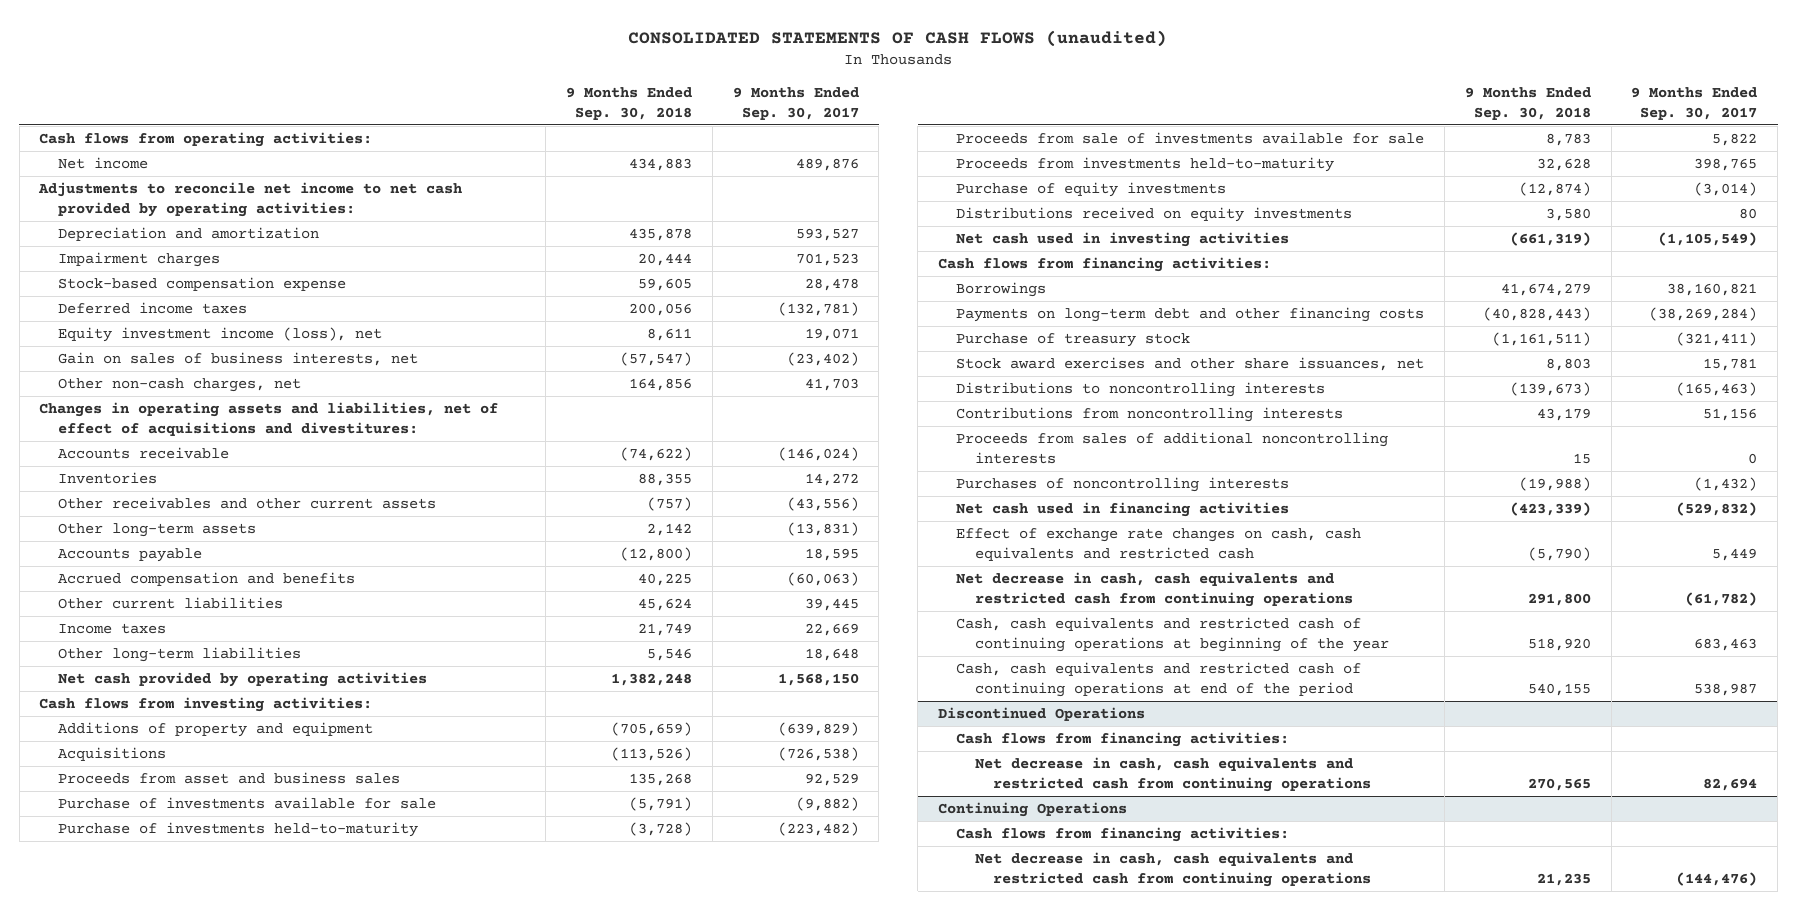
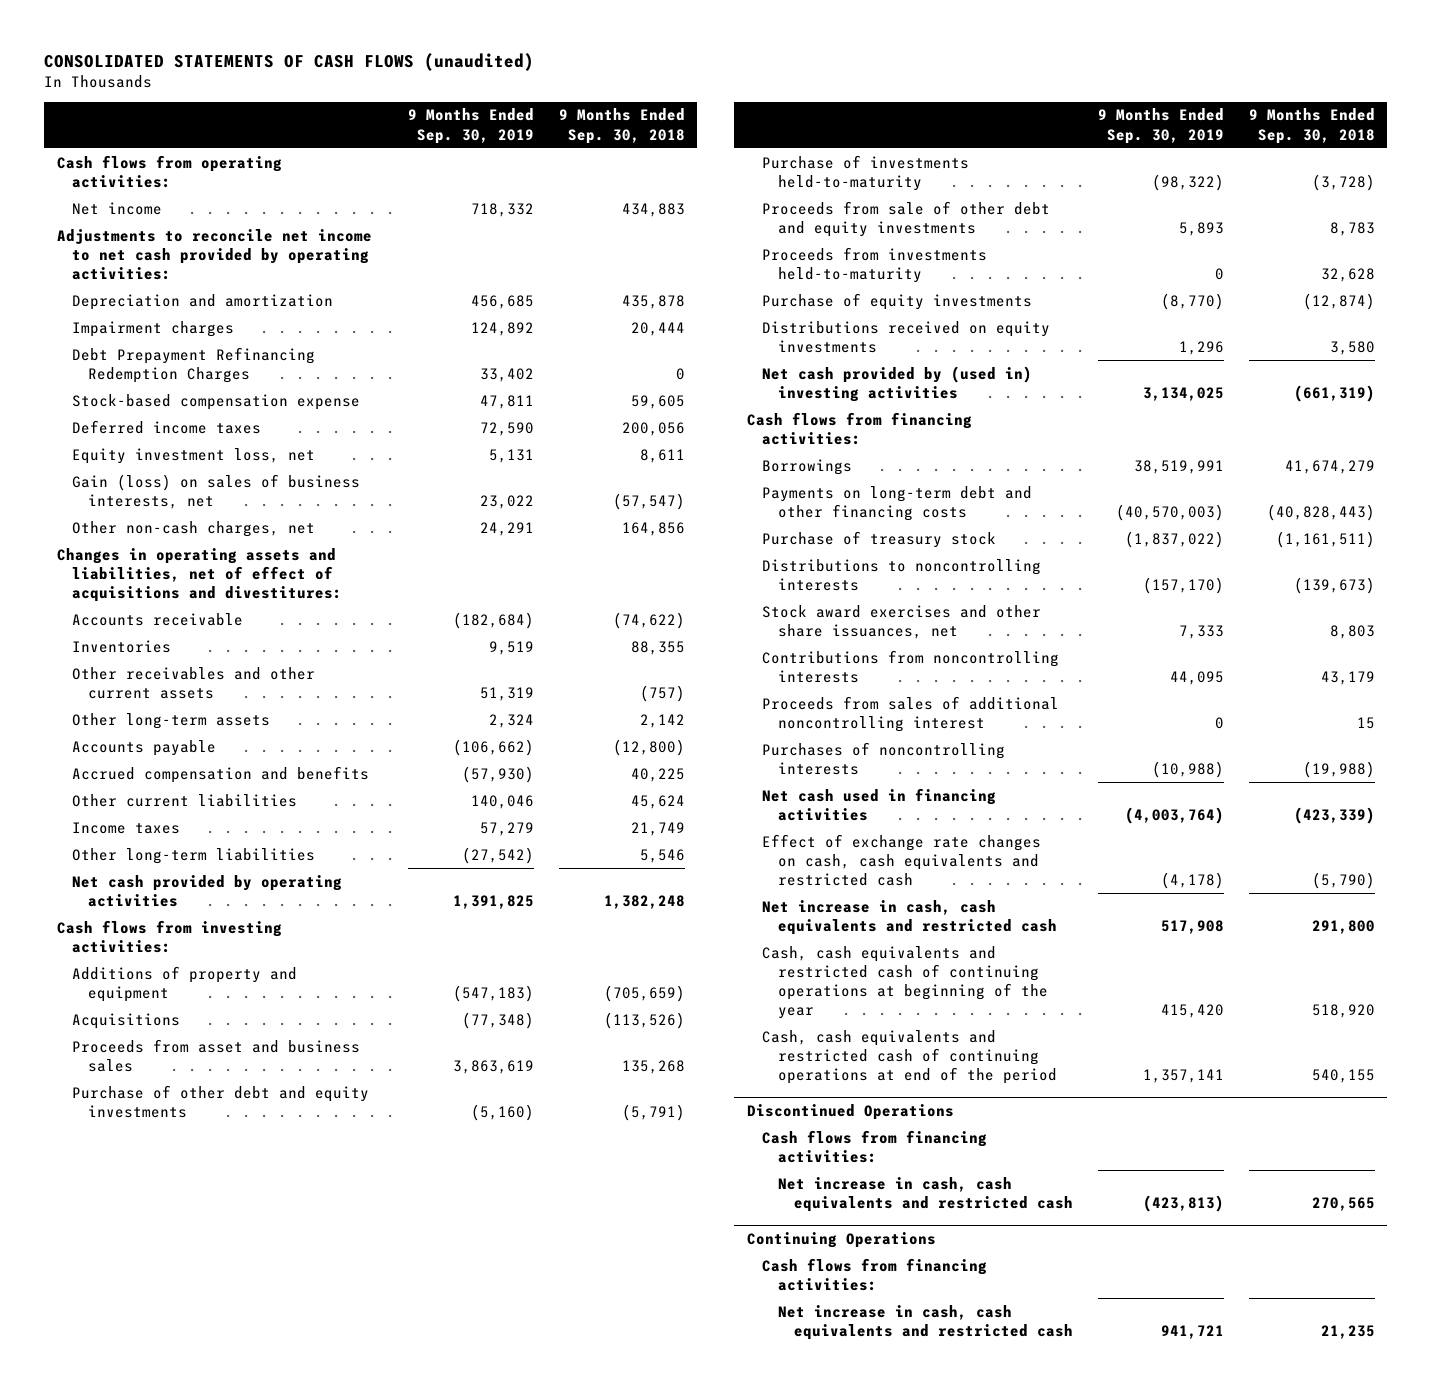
- | 9 Months Ended Sep. 30, 2018 | 9 Months Ended Sep. 30, 2017
+ | 9 Months Ended Sep. 30, 2019 | 9 Months Ended Sep. 30, 2018
+ Debt Prepayment Refinancing Redemption Charges | 33,402 | 0
- Equity investment income (loss), net | 8,611 | 19,071
- Gain on sales of business interests, net | (57,547) | (23,402)
+ Equity investment loss, net | 5,131 | 8,611
+ Gain (loss) on sales of business interests, net | 23,022 | (57,547)
- Purchase of investments available for sale | (5,791) | (9,882)
+ Purchase of other debt and equity investments | (5,160) | (5,791)
- Proceeds from sale of investments available for sale | 8,783 | 5,822
+ Proceeds from sale of other debt and equity investments | 5,893 | 8,783
- Net cash used in investing activities | (661,319) | (1,105,549)
+ Net cash provided by (used in) investing activities | 3,134,025 | (661,319)
moved down: Stock award exercises and other share issuances, net | 7,333 | 8,803
- Proceeds from sales of additional noncontrolling interests | 15 | 0
+ Proceeds from sales of additional noncontrolling interest | 0 | 15
- Net decrease in cash, cash equivalents and restricted cash from continuing operations | 291,800 | (61,782)
+ Net increase in cash, cash equivalents and restricted cash | 517,908 | 291,800
@ Discontinued Operations
- Net decrease in cash, cash equivalents and restricted cash from continuing operations | 270,565 | 82,694
+ Net increase in cash, cash equivalents and restricted cash | (423,813) | 270,565
@ Continuing Operations
- Net decrease in cash, cash equivalents and restricted cash from continuing operations | 21,235 | (144,476)
+ Net increase in cash, cash equivalents and restricted cash | 941,721 | 21,235

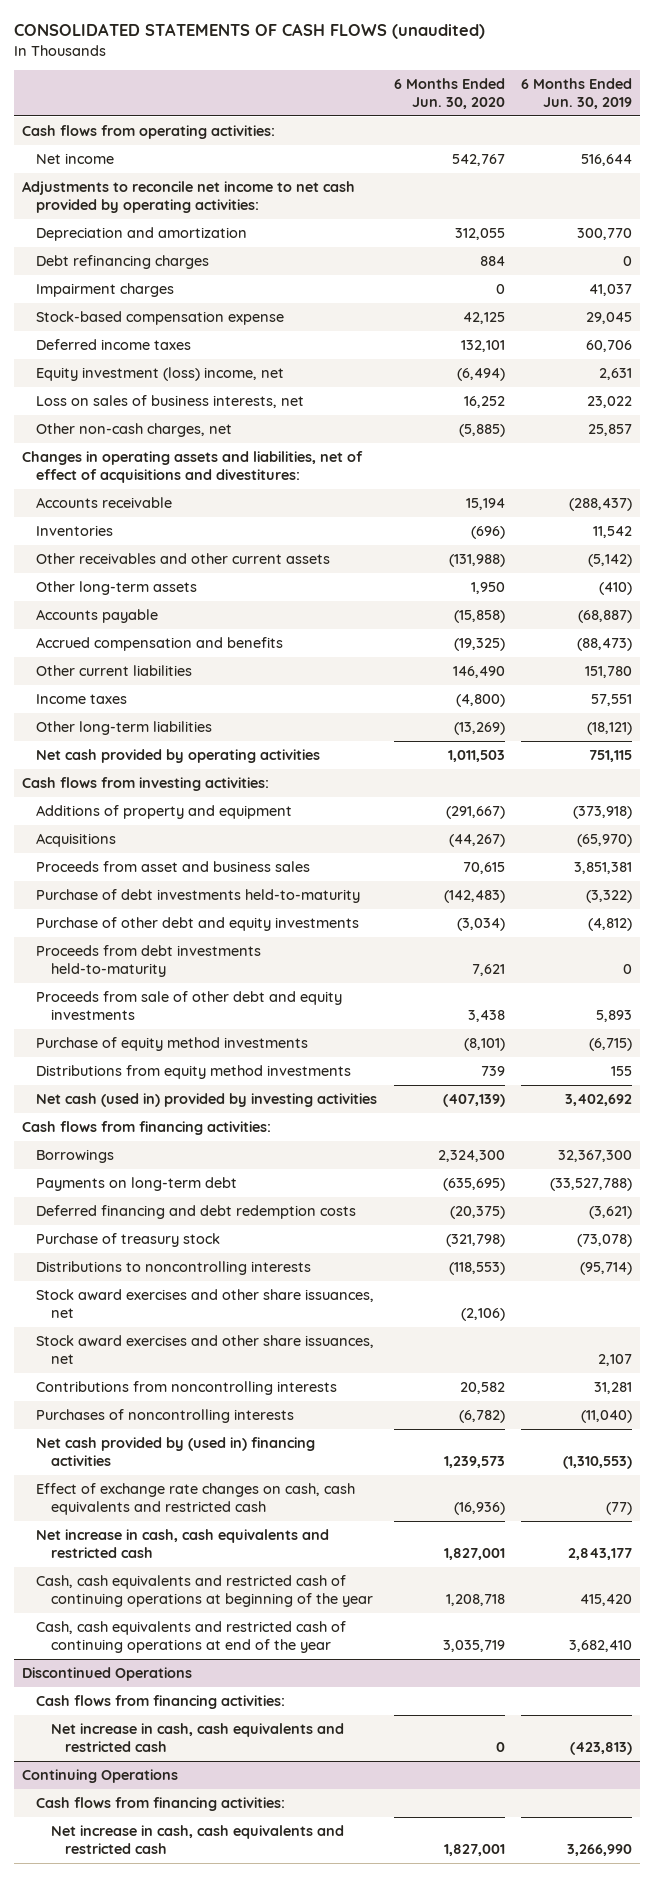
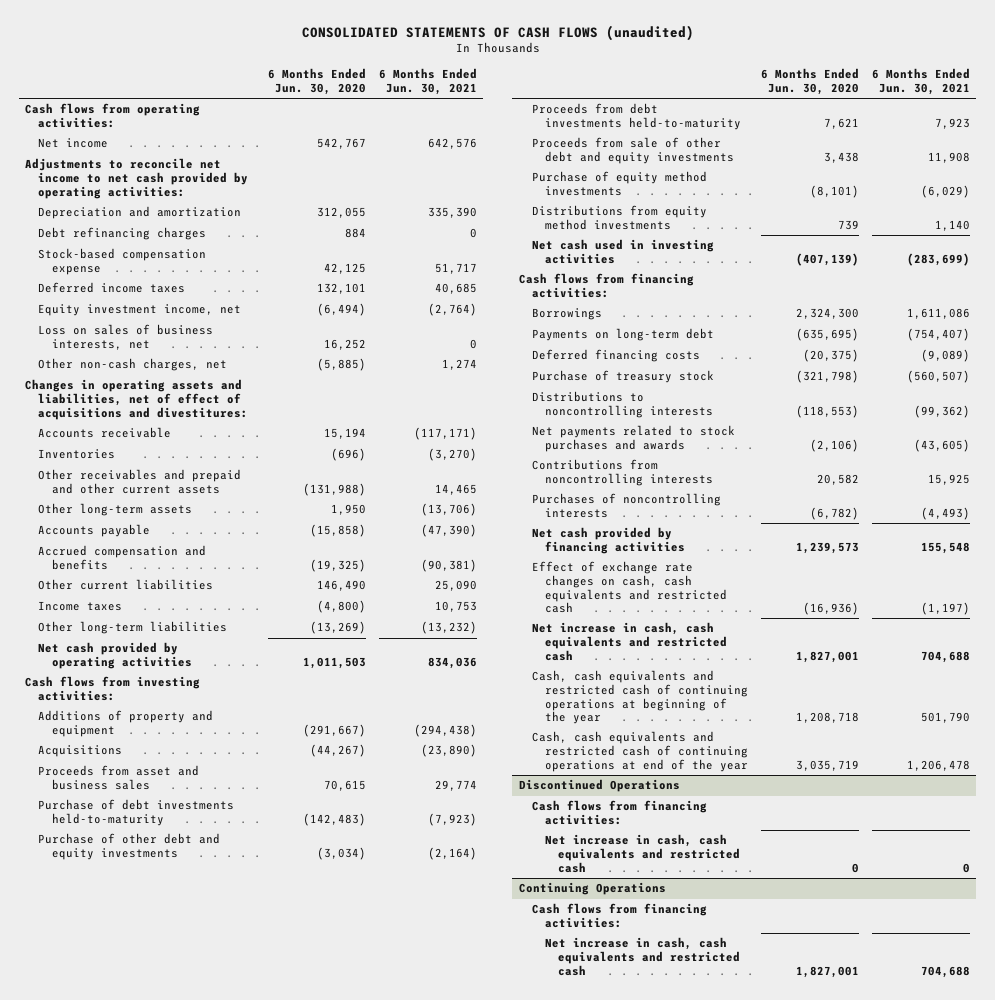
- | 6 Months Ended Jun. 30, 2020 | 6 Months Ended Jun. 30, 2019
+ | 6 Months Ended Jun. 30, 2020 | 6 Months Ended Jun. 30, 2021
- Impairment charges | 0 | 41,037
- Equity investment (loss) income, net | (6,494) | 2,631
+ Equity investment income, net | (6,494) | (2,764)
- Other receivables and other current assets | (131,988) | (5,142)
+ Other receivables and prepaid and other current assets | (131,988) | 14,465
- Net cash (used in) provided by investing activities | (407,139) | 3,402,692
+ Net cash used in investing activities | (407,139) | (283,699)
- Deferred financing and debt redemption costs | (20,375) | (3,621)
+ Deferred financing costs | (20,375) | (9,089)
- Stock award exercises and other share issuances, net | (2,106) |
- Stock award exercises and other share issuances, net | | 2,107
+ Net payments related to stock purchases and awards | (2,106) | (43,605)
- Net cash provided by (used in) financing activities | 1,239,573 | (1,310,553)
+ Net cash provided by financing activities | 1,239,573 | 155,548

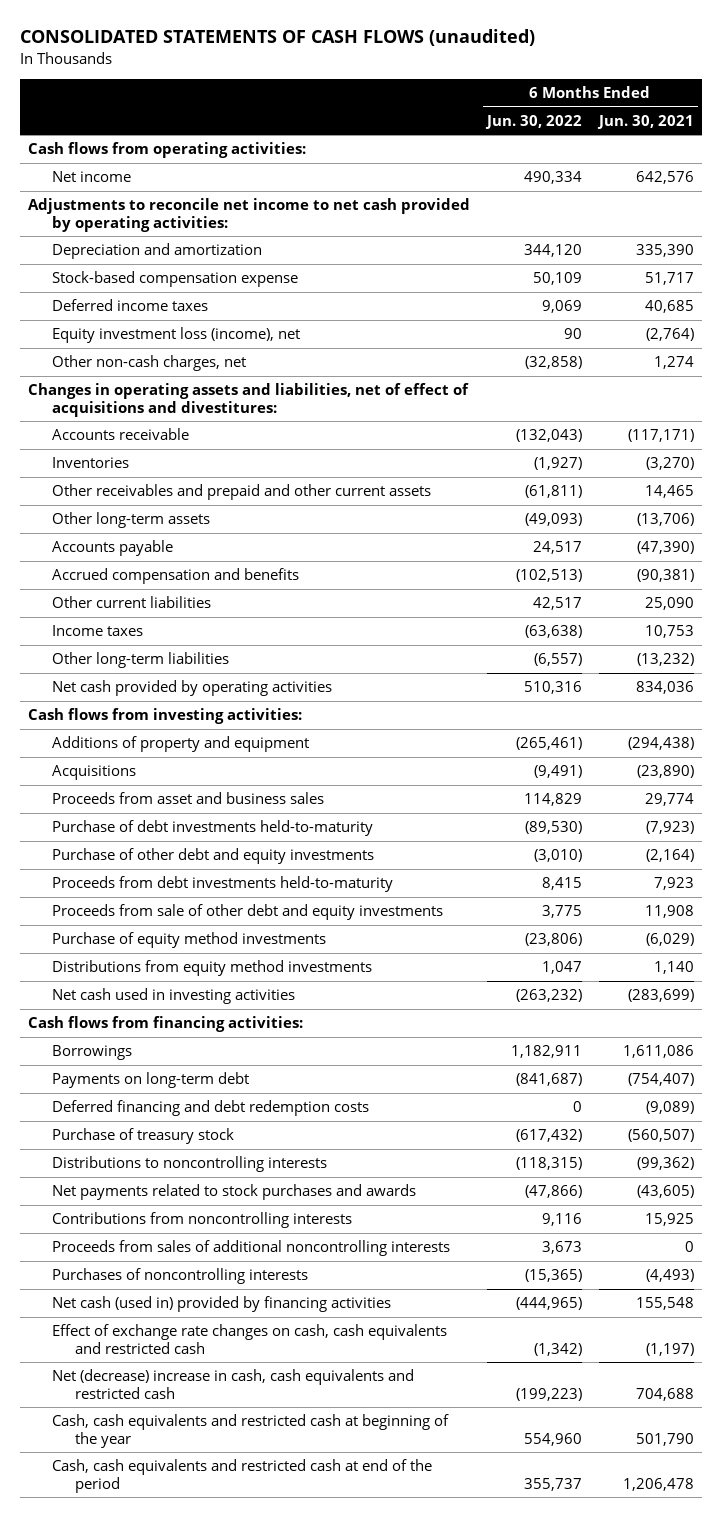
- | 6 Months Ended Jun. 30, 2020 | 6 Months Ended Jun. 30, 2021
+ | 6 Months Ended Jun. 30, 2022 | 6 Months Ended Jun. 30, 2021
- Debt refinancing charges | 884 | 0
- Equity investment income, net | (6,494) | (2,764)
- Loss on sales of business interests, net | 16,252 | 0
+ Equity investment loss (income), net | 90 | (2,764)
- Deferred financing costs | (20,375) | (9,089)
+ Deferred financing and debt redemption costs | 0 | (9,089)
+ Proceeds from sales of additional noncontrolling interests | 3,673 | 0
- Net cash provided by financing activities | 1,239,573 | 155,548
+ Net cash (used in) provided by financing activities | (444,965) | 155,548
- Net increase in cash, cash equivalents and restricted cash | 1,827,001 | 704,688
- Cash, cash equivalents and restricted cash of continuing operations at beginning of the year | 1,208,718 | 501,790
- Cash, cash equivalents and restricted cash of continuing operations at end of the year | 3,035,719 | 1,206,478
- Discontinued Operations
- Cash flows from financing activities:
- Net increase in cash, cash equivalents and restricted cash | 0 | 0
- Continuing Operations
- Cash flows from financing activities:
- Net increase in cash, cash equivalents and restricted cash | 1,827,001 | 704,688
+ Net (decrease) increase in cash, cash equivalents and restricted cash | (199,223) | 704,688
+ Cash, cash equivalents and restricted cash at beginning of the year | 554,960 | 501,790
+ Cash, cash equivalents and restricted cash at end of the period | 355,737 | 1,206,478

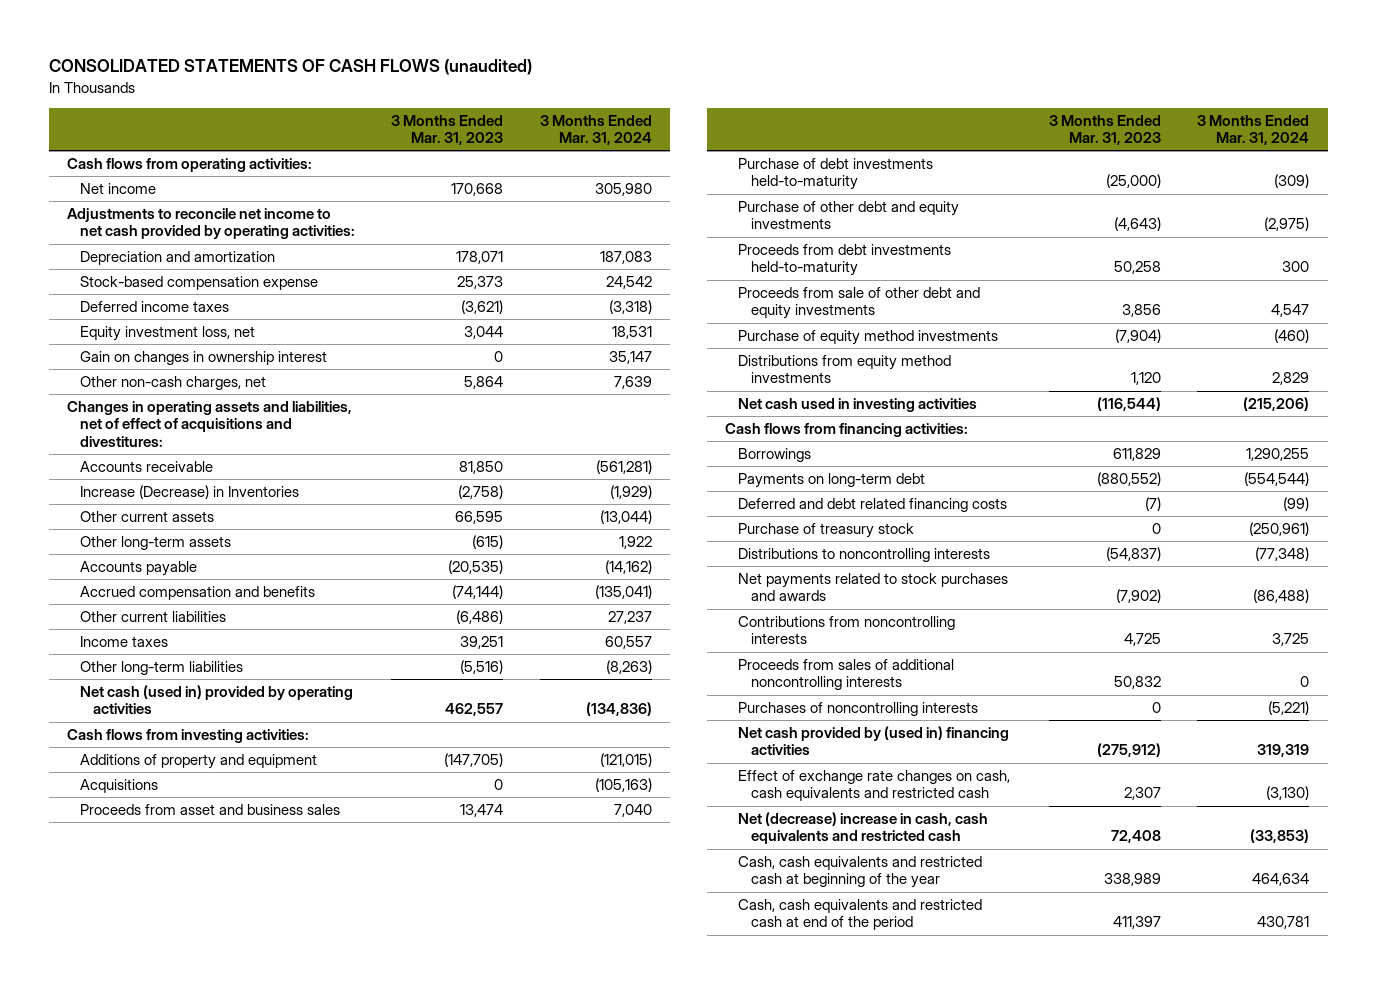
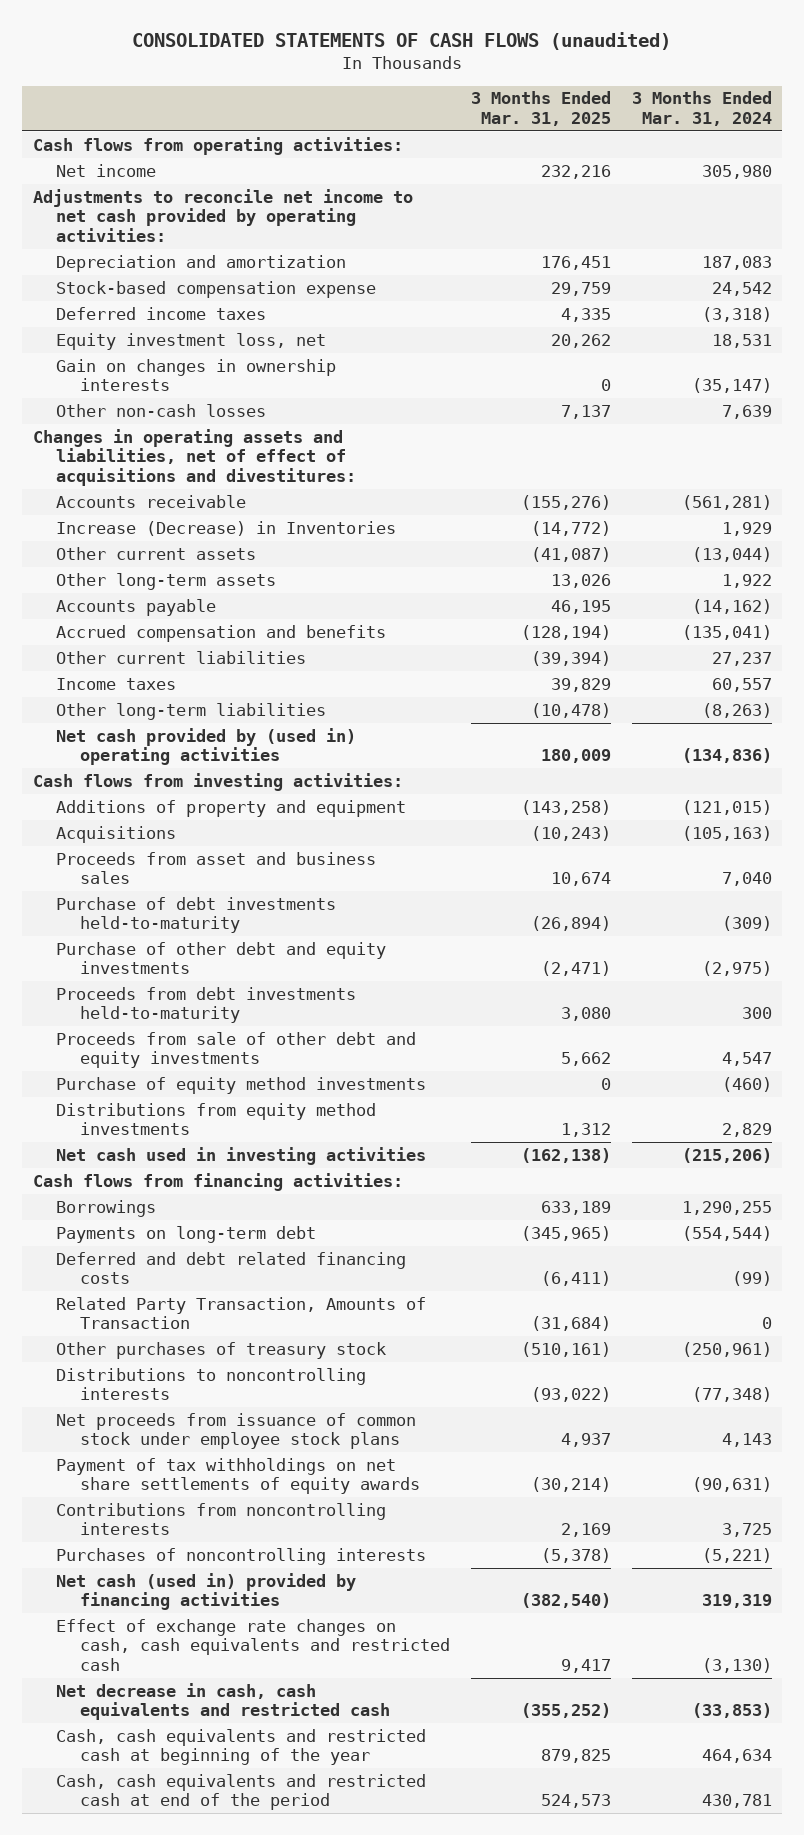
- | 3 Months Ended Mar. 31, 2023 | 3 Months Ended Mar. 31, 2024
+ | 3 Months Ended Mar. 31, 2025 | 3 Months Ended Mar. 31, 2024
- Gain on changes in ownership interest | 0 | 35,147
- Other non-cash charges, net | 5,864 | 7,639
+ Gain on changes in ownership interests | 0 | (35,147)
+ Other non-cash losses | 7,137 | 7,639
- Increase (Decrease) in Inventories | (2,758) | (1,929)
+ Increase (Decrease) in Inventories | (14,772) | 1,929
- Net cash (used in) provided by operating activities | 462,557 | (134,836)
+ Net cash provided by (used in) operating activities | 180,009 | (134,836)
- Purchase of treasury stock | 0 | (250,961)
+ Related Party Transaction, Amounts of Transaction | (31,684) | 0
+ Other purchases of treasury stock | (510,161) | (250,961)
- Net payments related to stock purchases and awards | (7,902) | (86,488)
+ Net proceeds from issuance of common stock under employee stock plans | 4,937 | 4,143
+ Payment of tax withholdings on net share settlements of equity awards | (30,214) | (90,631)
- Proceeds from sales of additional noncontrolling interests | 50,832 | 0
- Net cash provided by (used in) financing activities | (275,912) | 319,319
+ Net cash (used in) provided by financing activities | (382,540) | 319,319
- Net (decrease) increase in cash, cash equivalents and restricted cash | 72,408 | (33,853)
+ Net decrease in cash, cash equivalents and restricted cash | (355,252) | (33,853)

